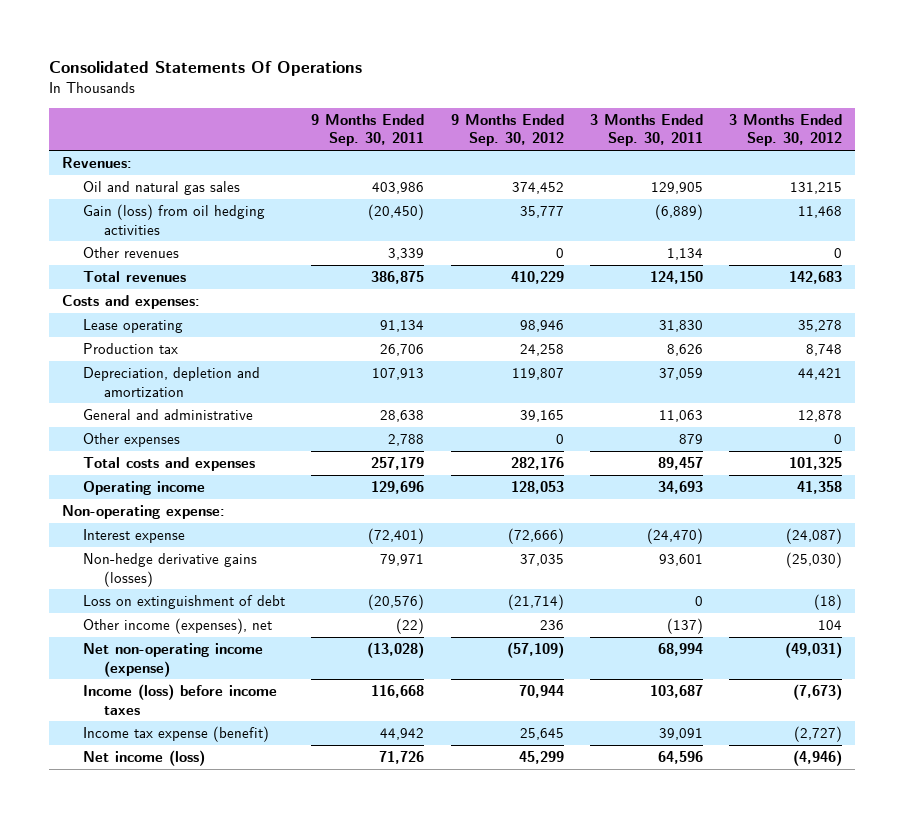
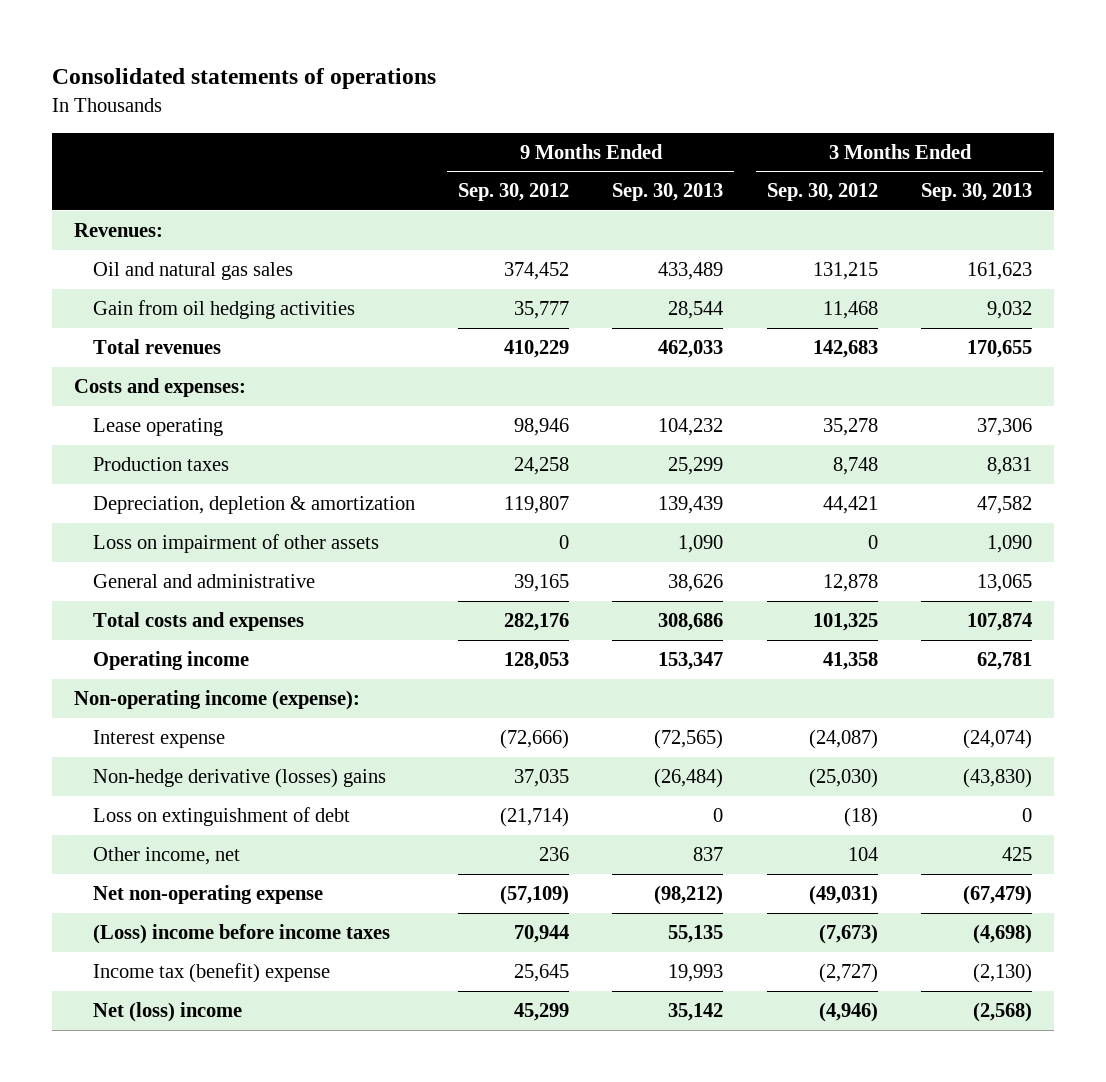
- Consolidated Statements Of Operations
+ Consolidated statements of operations
- | 9 Months Ended Sep. 30, 2011 | 9 Months Ended Sep. 30, 2012 | 3 Months Ended Sep. 30, 2011 | 3 Months Ended Sep. 30, 2012
+ | 9 Months Ended Sep. 30, 2012 | 9 Months Ended Sep. 30, 2013 | 3 Months Ended Sep. 30, 2012 | 3 Months Ended Sep. 30, 2013
- Gain (loss) from oil hedging activities | (20,450) | 35,777 | (6,889) | 11,468
- Other revenues | 3,339 | 0 | 1,134 | 0
+ Gain from oil hedging activities | 35,777 | 28,544 | 11,468 | 9,032
- Production tax | 26,706 | 24,258 | 8,626 | 8,748
- Depreciation, depletion and amortization | 107,913 | 119,807 | 37,059 | 44,421
+ Production taxes | 24,258 | 25,299 | 8,748 | 8,831
+ Depreciation, depletion & amortization | 119,807 | 139,439 | 44,421 | 47,582
+ Loss on impairment of other assets | 0 | 1,090 | 0 | 1,090
- Other expenses | 2,788 | 0 | 879 | 0
- Non-operating expense:
+ Non-operating income (expense):
- Non-hedge derivative gains (losses) | 79,971 | 37,035 | 93,601 | (25,030)
+ Non-hedge derivative (losses) gains | 37,035 | (26,484) | (25,030) | (43,830)
- Other income (expenses), net | (22) | 236 | (137) | 104
- Net non-operating income (expense) | (13,028) | (57,109) | 68,994 | (49,031)
- Income (loss) before income taxes | 116,668 | 70,944 | 103,687 | (7,673)
- Income tax expense (benefit) | 44,942 | 25,645 | 39,091 | (2,727)
- Net income (loss) | 71,726 | 45,299 | 64,596 | (4,946)
+ Other income, net | 236 | 837 | 104 | 425
+ Net non-operating expense | (57,109) | (98,212) | (49,031) | (67,479)
+ (Loss) income before income taxes | 70,944 | 55,135 | (7,673) | (4,698)
+ Income tax (benefit) expense | 25,645 | 19,993 | (2,727) | (2,130)
+ Net (loss) income | 45,299 | 35,142 | (4,946) | (2,568)

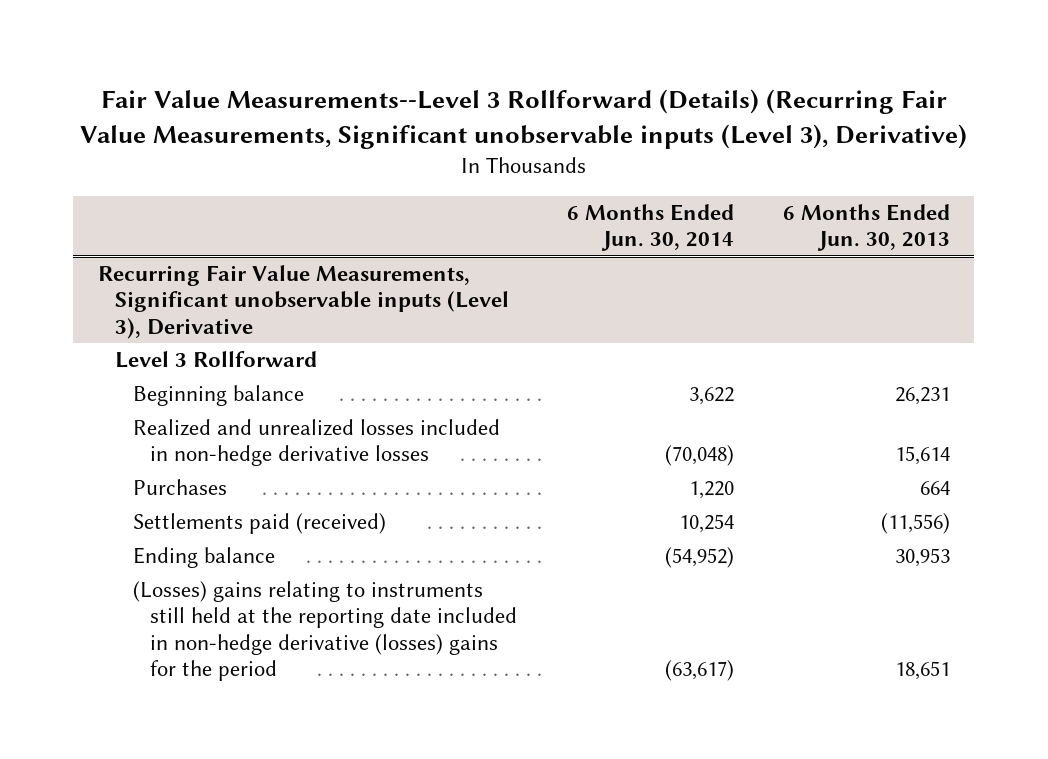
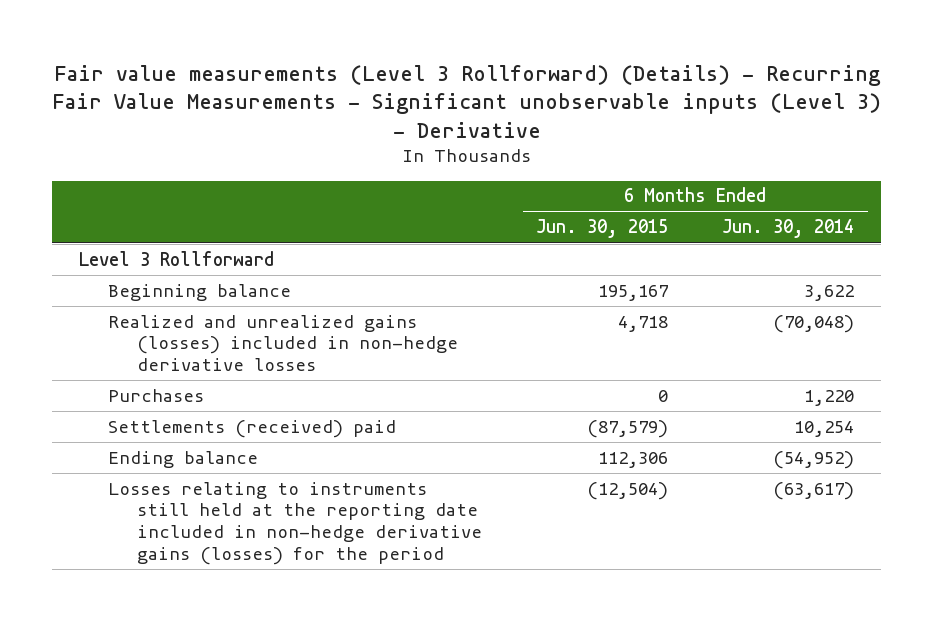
- Fair Value Measurements--Level 3 Rollforward (Details) (Recurring Fair Value Measurements, Significant unobservable inputs (Level 3), Derivative)
+ Fair value measurements (Level 3 Rollforward) (Details) - Recurring Fair Value Measurements - Significant unobservable inputs (Level 3) - Derivative
- | 6 Months Ended Jun. 30, 2014 | 6 Months Ended Jun. 30, 2013
+ | 6 Months Ended Jun. 30, 2015 | 6 Months Ended Jun. 30, 2014
- Recurring Fair Value Measurements, Significant unobservable inputs (Level 3), Derivative
- Realized and unrealized losses included in non-hedge derivative losses | (70,048) | 15,614
+ Realized and unrealized gains (losses) included in non-hedge derivative losses | 4,718 | (70,048)
- Settlements paid (received) | 10,254 | (11,556)
+ Settlements (received) paid | (87,579) | 10,254
- (Losses) gains relating to instruments still held at the reporting date included in non-hedge derivative (losses) gains for the period | (63,617) | 18,651
+ Losses relating to instruments still held at the reporting date included in non-hedge derivative gains (losses) for the period | (12,504) | (63,617)

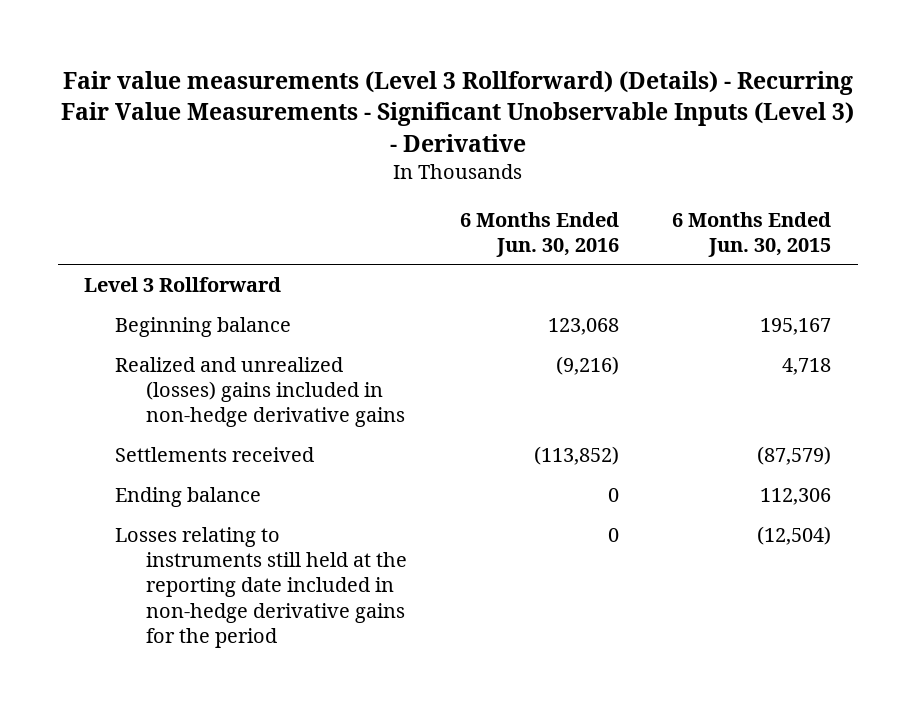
- Fair value measurements (Level 3 Rollforward) (Details) - Recurring Fair Value Measurements - Significant unobservable inputs (Level 3) - Derivative
+ Fair value measurements (Level 3 Rollforward) (Details) - Recurring Fair Value Measurements - Significant Unobservable Inputs (Level 3) - Derivative
- | 6 Months Ended Jun. 30, 2015 | 6 Months Ended Jun. 30, 2014
+ | 6 Months Ended Jun. 30, 2016 | 6 Months Ended Jun. 30, 2015
- Realized and unrealized gains (losses) included in non-hedge derivative losses | 4,718 | (70,048)
- Purchases | 0 | 1,220
- Settlements (received) paid | (87,579) | 10,254
+ Realized and unrealized (losses) gains included in non-hedge derivative gains | (9,216) | 4,718
+ Settlements received | (113,852) | (87,579)
- Losses relating to instruments still held at the reporting date included in non-hedge derivative gains (losses) for the period | (12,504) | (63,617)
+ Losses relating to instruments still held at the reporting date included in non-hedge derivative gains for the period | 0 | (12,504)

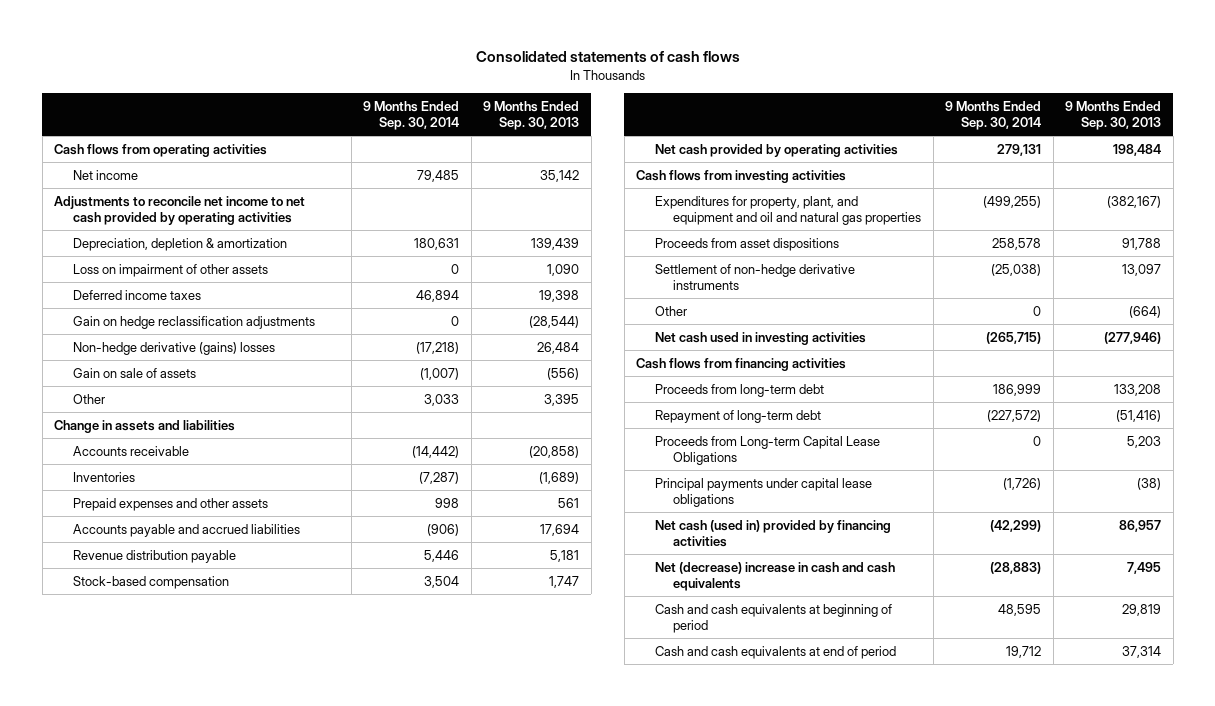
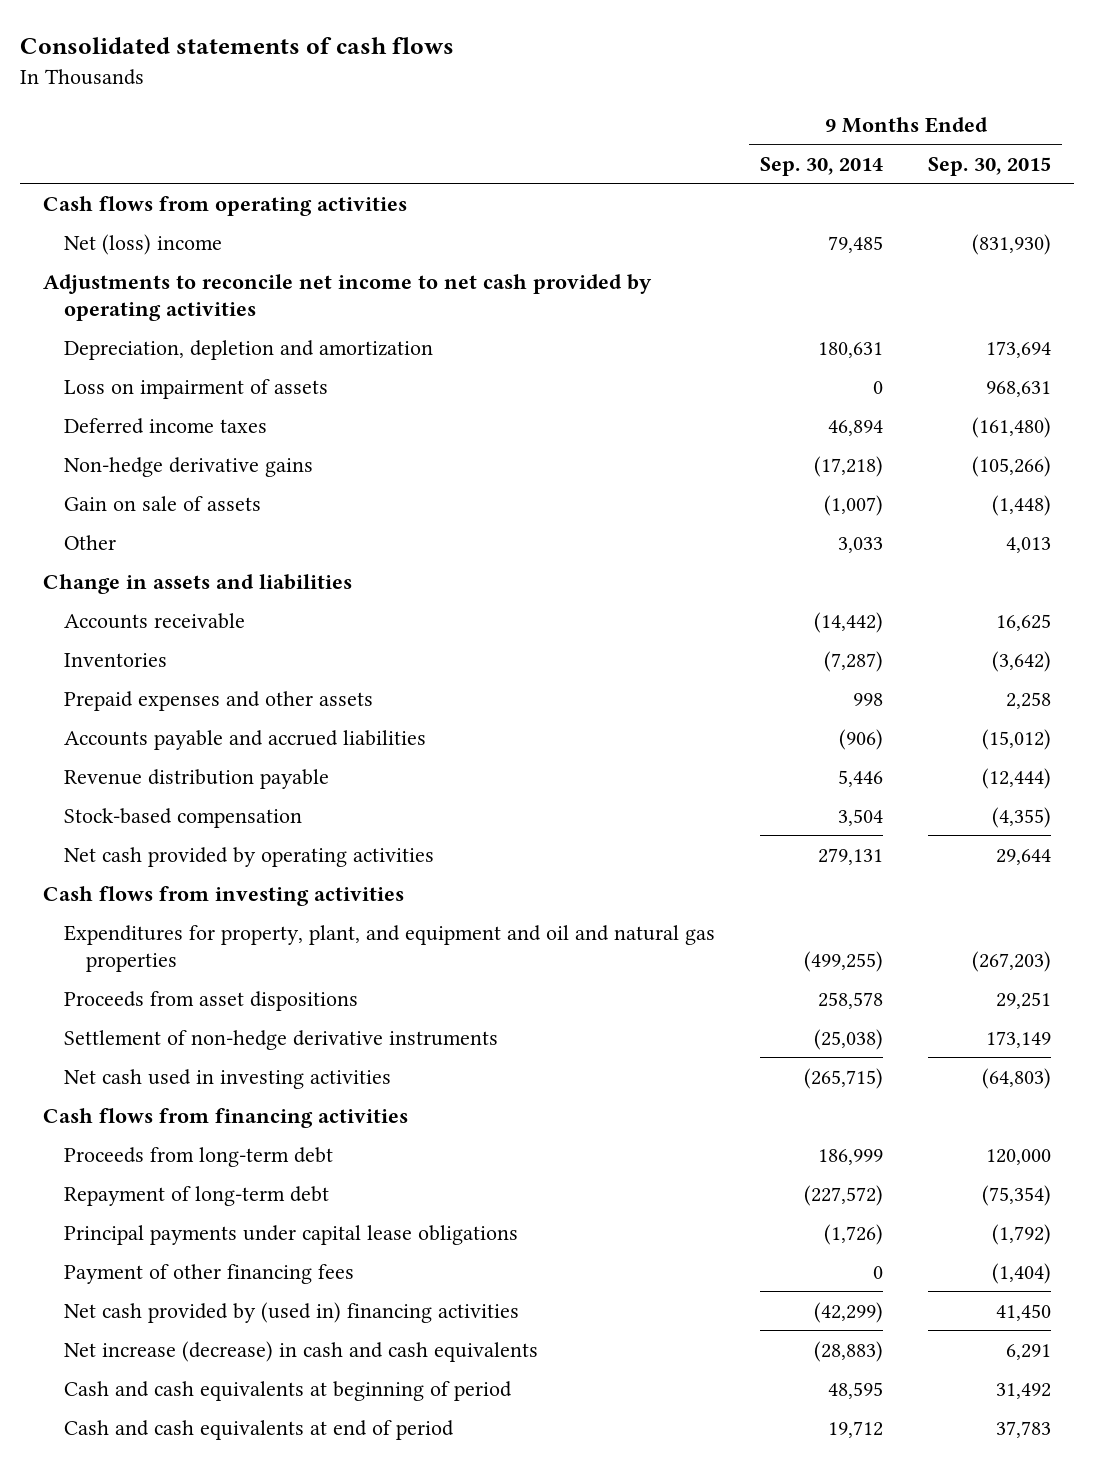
- | 9 Months Ended Sep. 30, 2014 | 9 Months Ended Sep. 30, 2013
+ | 9 Months Ended Sep. 30, 2014 | 9 Months Ended Sep. 30, 2015
- Net income | 79,485 | 35,142
+ Net (loss) income | 79,485 | (831,930)
- Depreciation, depletion & amortization | 180,631 | 139,439
- Loss on impairment of other assets | 0 | 1,090
+ Depreciation, depletion and amortization | 180,631 | 173,694
+ Loss on impairment of assets | 0 | 968,631
- Gain on hedge reclassification adjustments | 0 | (28,544)
- Non-hedge derivative (gains) losses | (17,218) | 26,484
+ Non-hedge derivative gains | (17,218) | (105,266)
- Other | 0 | (664)
- Proceeds from Long-term Capital Lease Obligations | 0 | 5,203
- Net cash (used in) provided by financing activities | (42,299) | 86,957
- Net (decrease) increase in cash and cash equivalents | (28,883) | 7,495
+ Payment of other financing fees | 0 | (1,404)
+ Net cash provided by (used in) financing activities | (42,299) | 41,450
+ Net increase (decrease) in cash and cash equivalents | (28,883) | 6,291

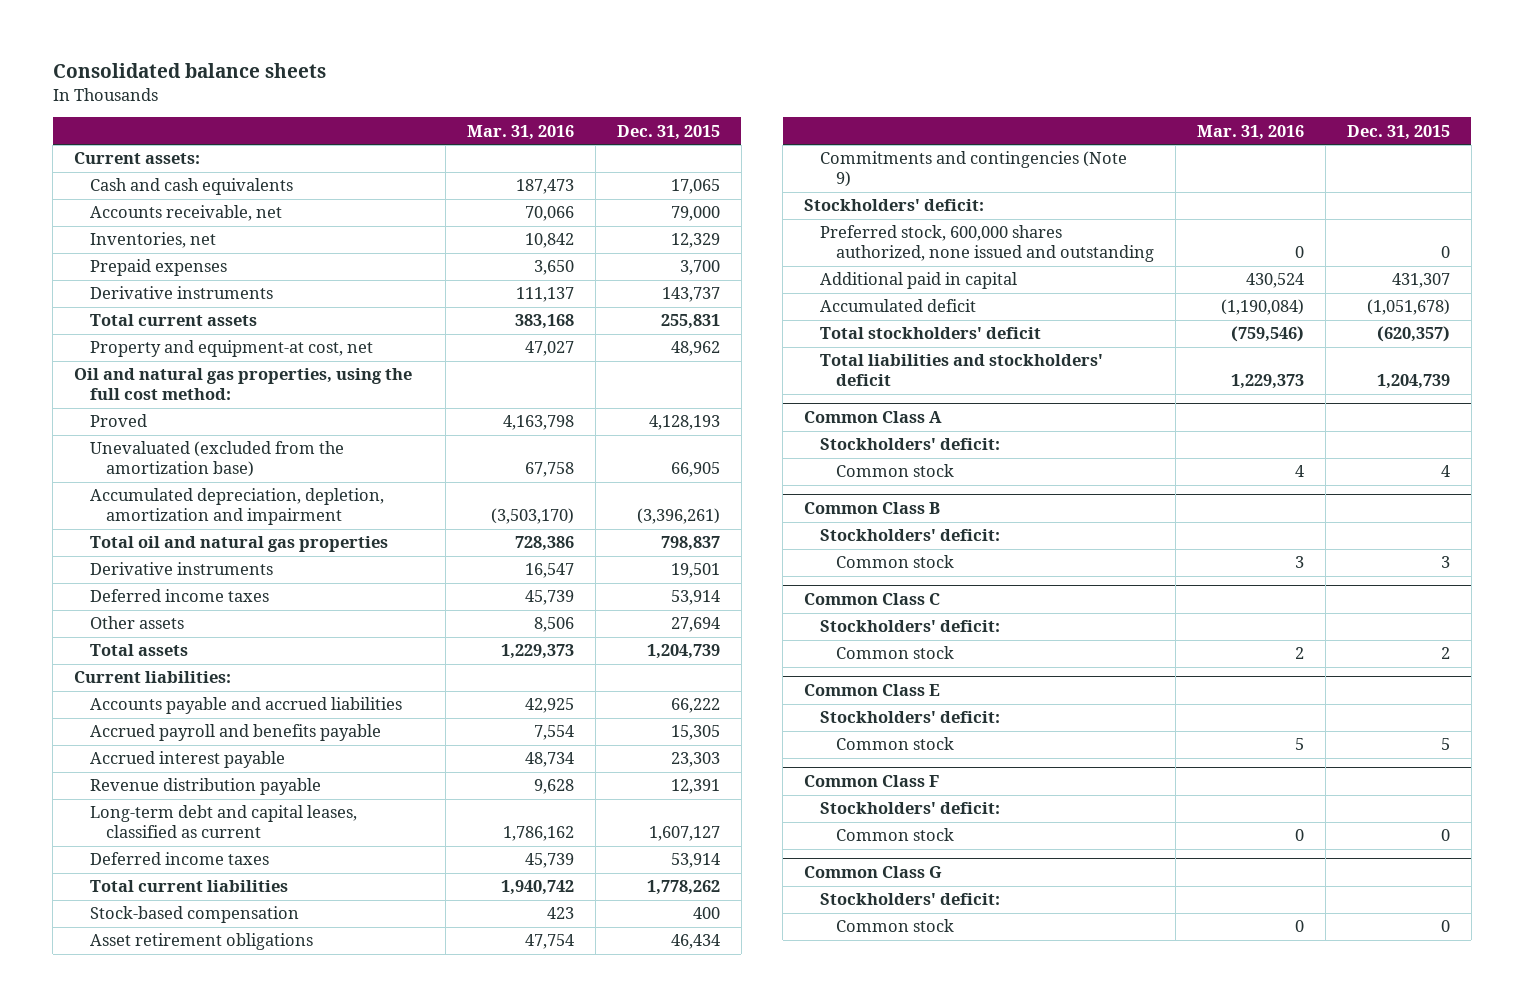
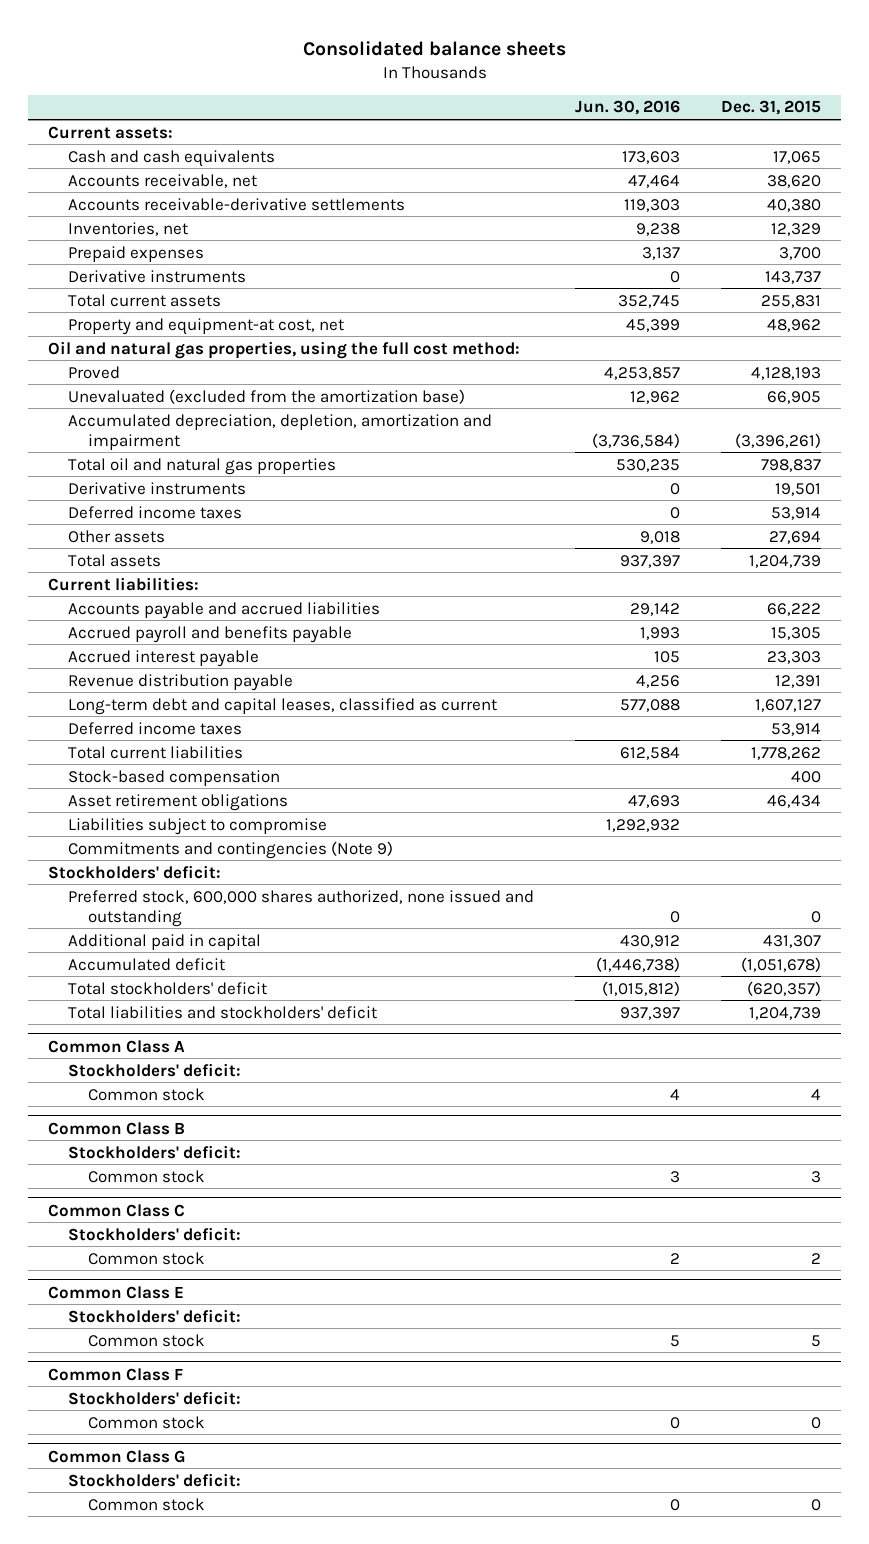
- | Mar. 31, 2016 | Dec. 31, 2015
+ | Jun. 30, 2016 | Dec. 31, 2015
- Accounts receivable, net | 70,066 | 79,000
+ Accounts receivable, net | 47,464 | 38,620
+ Accounts receivable-derivative settlements | 119,303 | 40,380
+ Liabilities subject to compromise | 1,292,932 |

